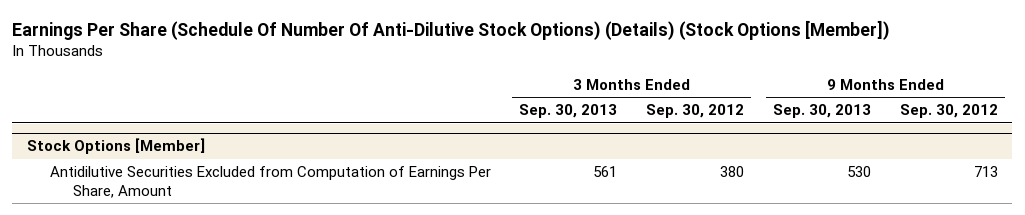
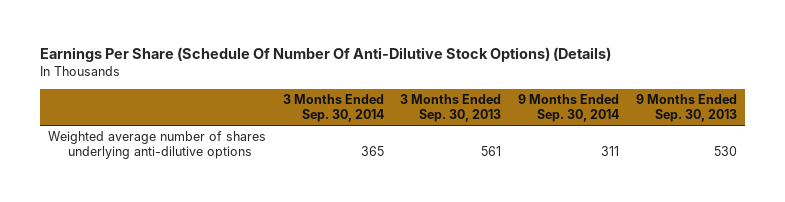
- Earnings Per Share (Schedule Of Number Of Anti-Dilutive Stock Options) (Details) (Stock Options [Member])
+ Earnings Per Share (Schedule Of Number Of Anti-Dilutive Stock Options) (Details)
- | 3 Months Ended Sep. 30, 2013 | 3 Months Ended Sep. 30, 2012 | 9 Months Ended Sep. 30, 2013 | 9 Months Ended Sep. 30, 2012
+ | 3 Months Ended Sep. 30, 2014 | 3 Months Ended Sep. 30, 2013 | 9 Months Ended Sep. 30, 2014 | 9 Months Ended Sep. 30, 2013
- Stock Options [Member]
- Antidilutive Securities Excluded from Computation of Earnings Per Share, Amount | 561 | 380 | 530 | 713
+ Weighted average number of shares underlying anti-dilutive options | 365 | 561 | 311 | 530

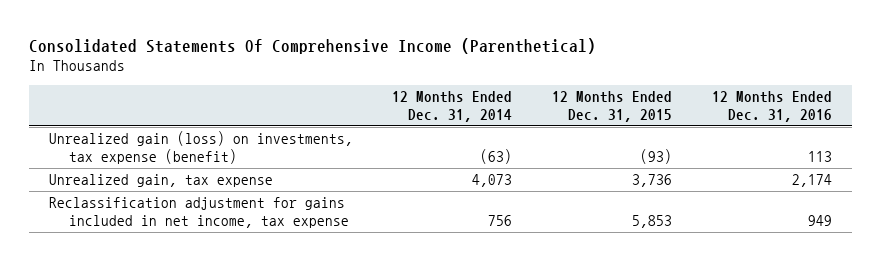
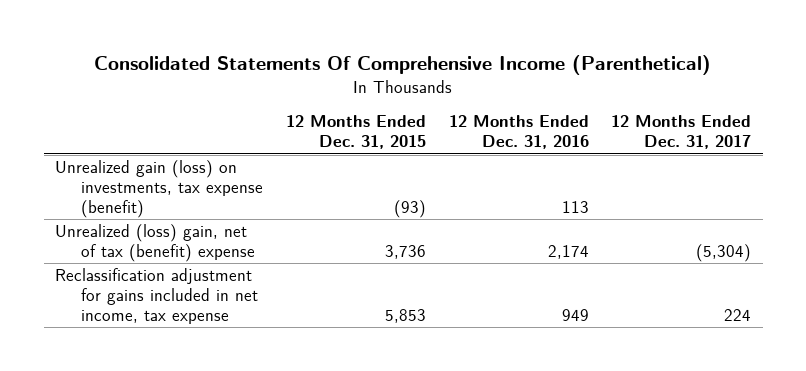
- | 12 Months Ended Dec. 31, 2014 | 12 Months Ended Dec. 31, 2015 | 12 Months Ended Dec. 31, 2016
+ | 12 Months Ended Dec. 31, 2015 | 12 Months Ended Dec. 31, 2016 | 12 Months Ended Dec. 31, 2017
- Unrealized gain, tax expense | 4,073 | 3,736 | 2,174
+ Unrealized (loss) gain, net of tax (benefit) expense | 3,736 | 2,174 | (5,304)

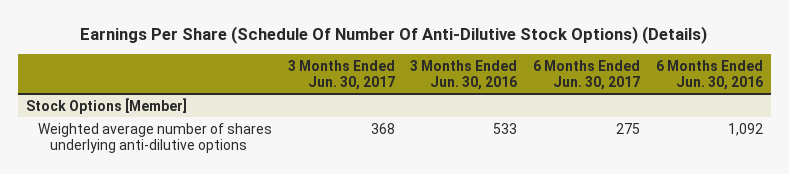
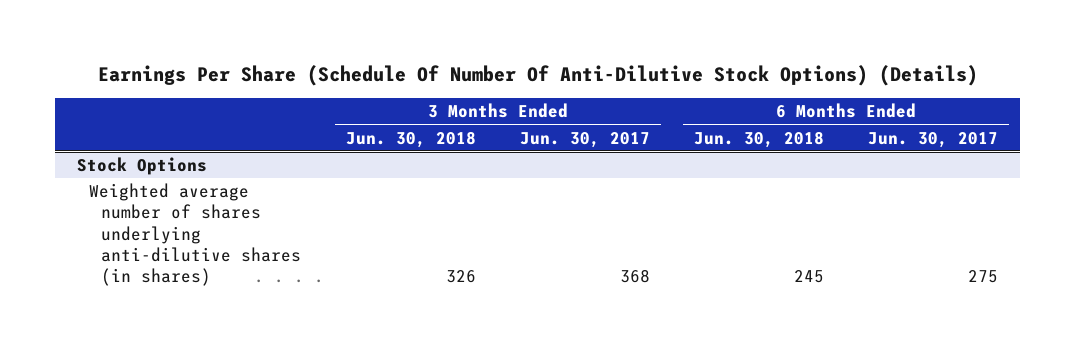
- | 3 Months Ended Jun. 30, 2017 | 3 Months Ended Jun. 30, 2016 | 6 Months Ended Jun. 30, 2017 | 6 Months Ended Jun. 30, 2016
+ | 3 Months Ended Jun. 30, 2018 | 3 Months Ended Jun. 30, 2017 | 6 Months Ended Jun. 30, 2018 | 6 Months Ended Jun. 30, 2017
- Stock Options [Member]
- Weighted average number of shares underlying anti-dilutive options | 368 | 533 | 275 | 1,092
+ Stock Options
+ Weighted average number of shares underlying anti-dilutive shares (in shares) | 326 | 368 | 245 | 275

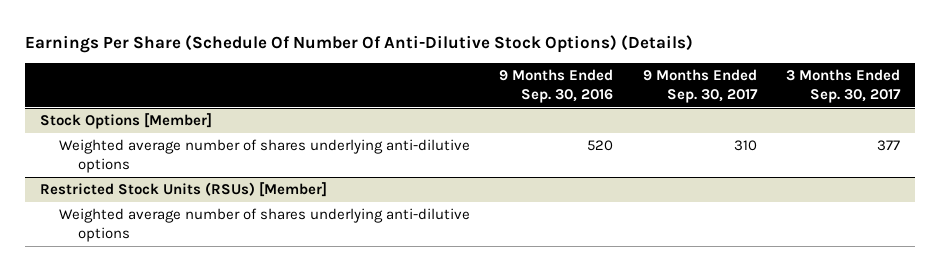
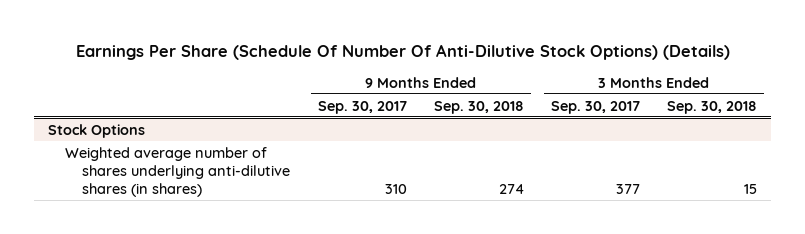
- | 9 Months Ended Sep. 30, 2016 | 9 Months Ended Sep. 30, 2017 | 3 Months Ended Sep. 30, 2017
+ | 9 Months Ended Sep. 30, 2017 | 9 Months Ended Sep. 30, 2018 | 3 Months Ended Sep. 30, 2017 | 3 Months Ended Sep. 30, 2018
- Stock Options [Member]
- Weighted average number of shares underlying anti-dilutive options | 520 | 310 | 377
- Restricted Stock Units (RSUs) [Member]
- Weighted average number of shares underlying anti-dilutive options
+ Stock Options
+ Weighted average number of shares underlying anti-dilutive shares (in shares) | 310 | 274 | 377 | 15

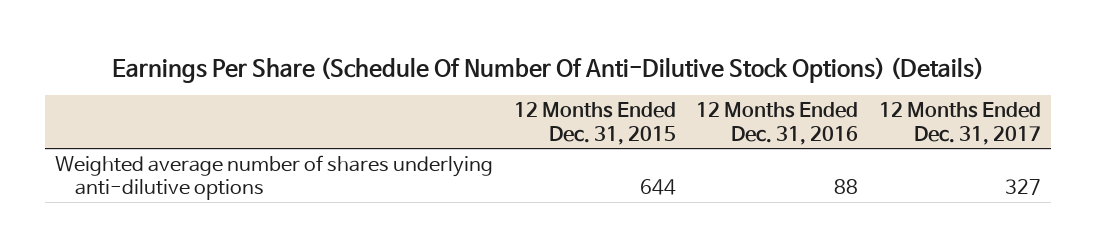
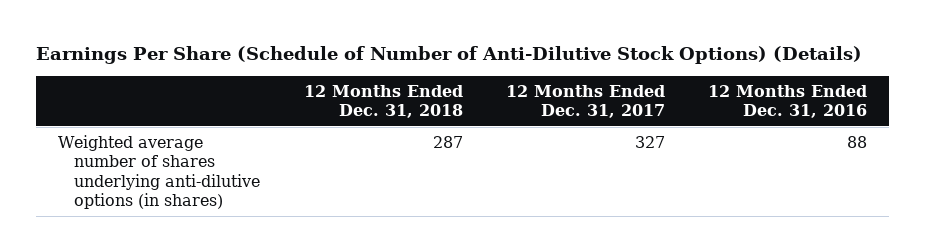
- Earnings Per Share (Schedule Of Number Of Anti-Dilutive Stock Options) (Details)
+ Earnings Per Share (Schedule of Number of Anti-Dilutive Stock Options) (Details)
- | 12 Months Ended Dec. 31, 2015 | 12 Months Ended Dec. 31, 2016 | 12 Months Ended Dec. 31, 2017
+ | 12 Months Ended Dec. 31, 2018 | 12 Months Ended Dec. 31, 2017 | 12 Months Ended Dec. 31, 2016
- Weighted average number of shares underlying anti-dilutive options | 644 | 88 | 327
+ Weighted average number of shares underlying anti-dilutive options (in shares) | 287 | 327 | 88

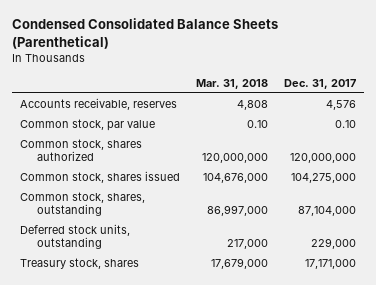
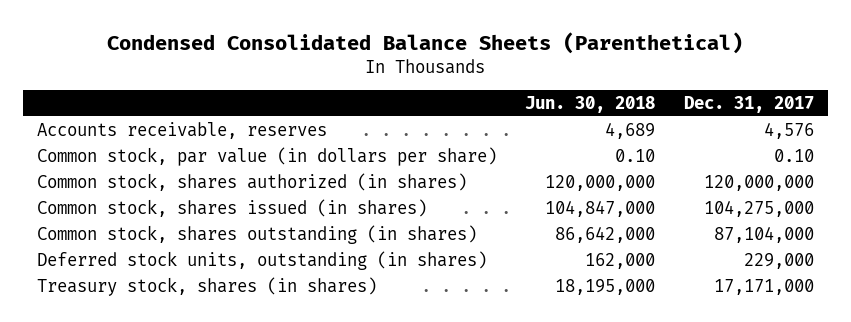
- | Mar. 31, 2018 | Dec. 31, 2017
+ | Jun. 30, 2018 | Dec. 31, 2017
- Common stock, par value | 0.10 | 0.10
- Common stock, shares authorized | 120,000,000 | 120,000,000
- Common stock, shares issued | 104,676,000 | 104,275,000
- Common stock, shares, outstanding | 86,997,000 | 87,104,000
- Deferred stock units, outstanding | 217,000 | 229,000
- Treasury stock, shares | 17,679,000 | 17,171,000
+ Common stock, par value (in dollars per share) | 0.10 | 0.10
+ Common stock, shares authorized (in shares) | 120,000,000 | 120,000,000
+ Common stock, shares issued (in shares) | 104,847,000 | 104,275,000
+ Common stock, shares outstanding (in shares) | 86,642,000 | 87,104,000
+ Deferred stock units, outstanding (in shares) | 162,000 | 229,000
+ Treasury stock, shares (in shares) | 18,195,000 | 17,171,000

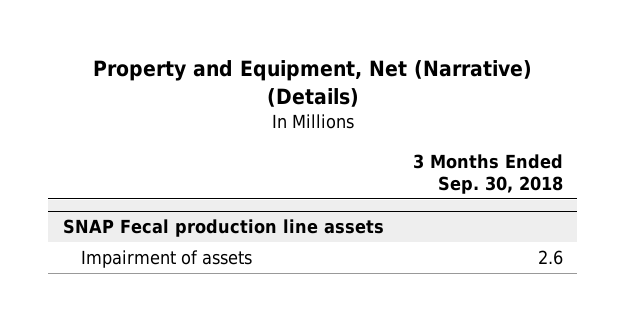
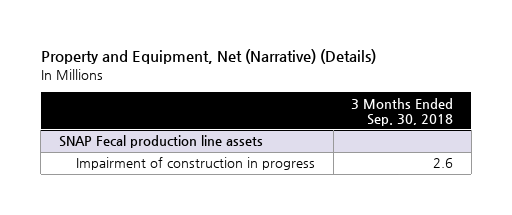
@ SNAP Fecal production line assets
- Impairment of assets | 2.6
+ Impairment of construction in progress | 2.6

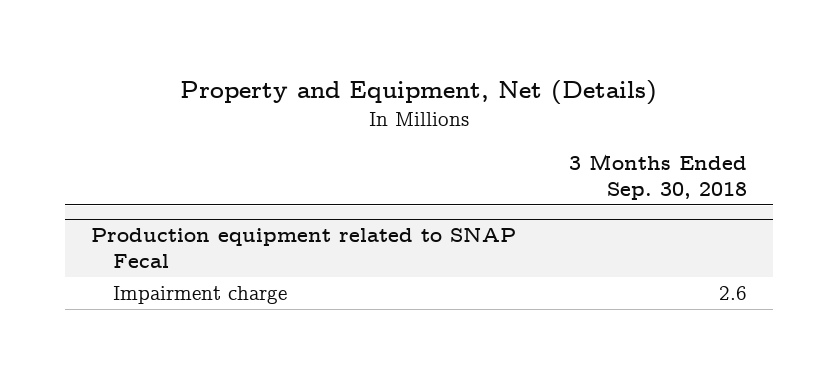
- Property and Equipment, Net (Narrative) (Details)
+ Property and Equipment, Net (Details)
- SNAP Fecal production line assets
- Impairment of construction in progress | 2.6
+ Production equipment related to SNAP Fecal
+ Impairment charge | 2.6

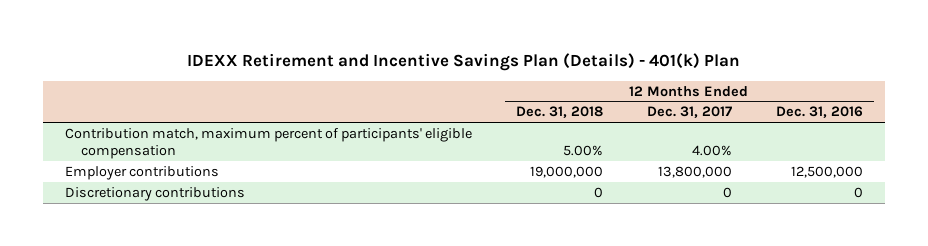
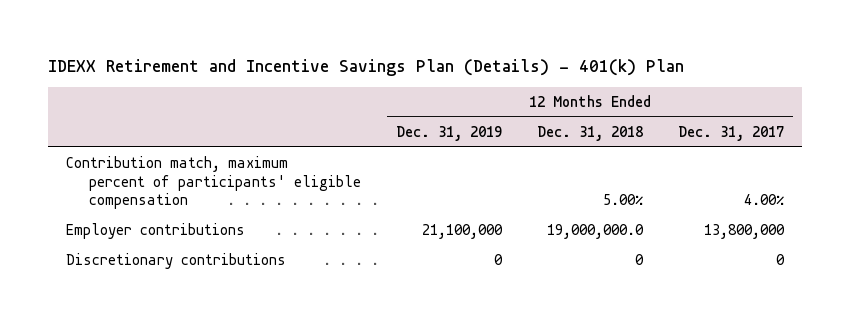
- | 12 Months Ended Dec. 31, 2018 | 12 Months Ended Dec. 31, 2017 | 12 Months Ended Dec. 31, 2016
+ | 12 Months Ended Dec. 31, 2019 | 12 Months Ended Dec. 31, 2018 | 12 Months Ended Dec. 31, 2017
- Employer contributions | 19,000,000 | 13,800,000 | 12,500,000
+ Employer contributions | 21,100,000 | 19,000,000.0 | 13,800,000

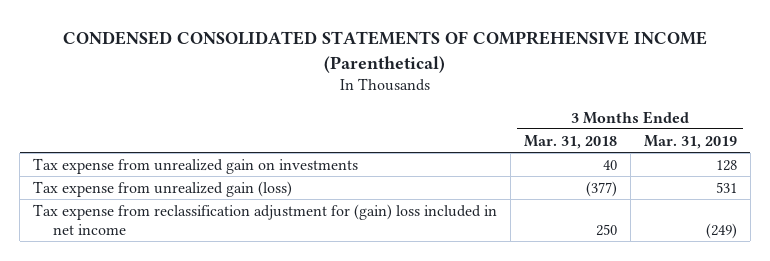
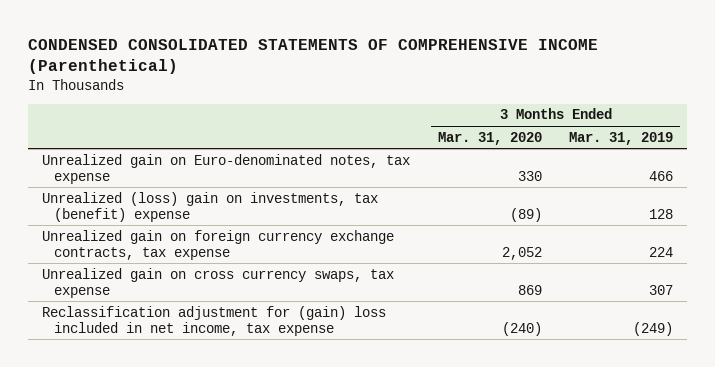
- | 3 Months Ended Mar. 31, 2018 | 3 Months Ended Mar. 31, 2019
+ | 3 Months Ended Mar. 31, 2020 | 3 Months Ended Mar. 31, 2019
- Tax expense from unrealized gain on investments | 40 | 128
- Tax expense from unrealized gain (loss) | (377) | 531
- Tax expense from reclassification adjustment for (gain) loss included in net income | 250 | (249)
+ Unrealized gain on Euro-denominated notes, tax expense | 330 | 466
+ Unrealized (loss) gain on investments, tax (benefit) expense | (89) | 128
+ Unrealized gain on foreign currency exchange contracts, tax expense | 2,052 | 224
+ Unrealized gain on cross currency swaps, tax expense | 869 | 307
+ Reclassification adjustment for (gain) loss included in net income, tax expense | (240) | (249)

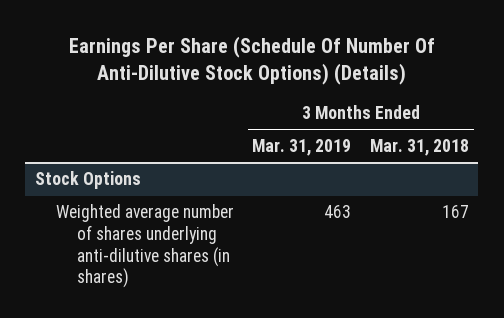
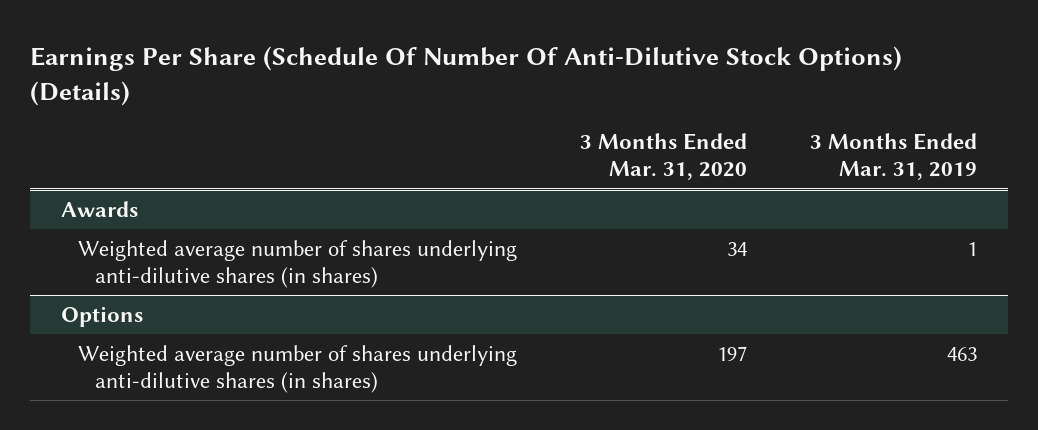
- | 3 Months Ended Mar. 31, 2019 | 3 Months Ended Mar. 31, 2018
+ | 3 Months Ended Mar. 31, 2020 | 3 Months Ended Mar. 31, 2019
- Stock Options
+ Awards
+ Weighted average number of shares underlying anti-dilutive shares (in shares) | 34 | 1
+ Options

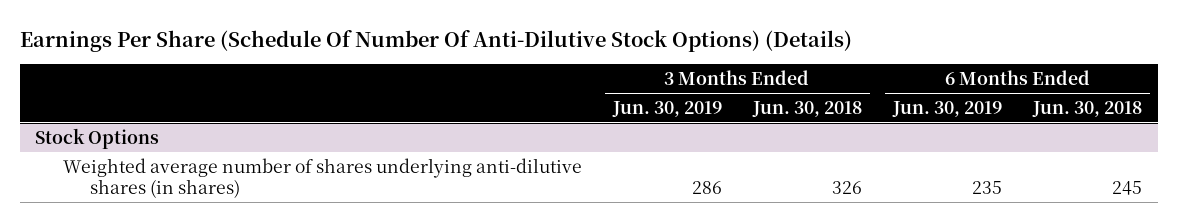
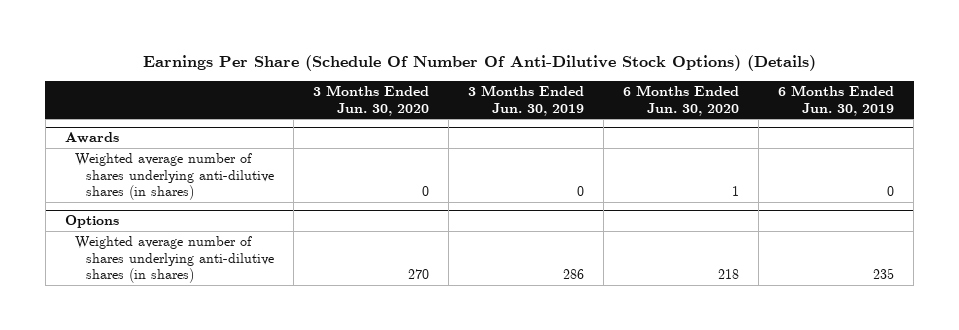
- | 3 Months Ended Jun. 30, 2019 | 3 Months Ended Jun. 30, 2018 | 6 Months Ended Jun. 30, 2019 | 6 Months Ended Jun. 30, 2018
+ | 3 Months Ended Jun. 30, 2020 | 3 Months Ended Jun. 30, 2019 | 6 Months Ended Jun. 30, 2020 | 6 Months Ended Jun. 30, 2019
- Stock Options
+ Awards
+ Weighted average number of shares underlying anti-dilutive shares (in shares) | 0 | 0 | 1 | 0
+ Options

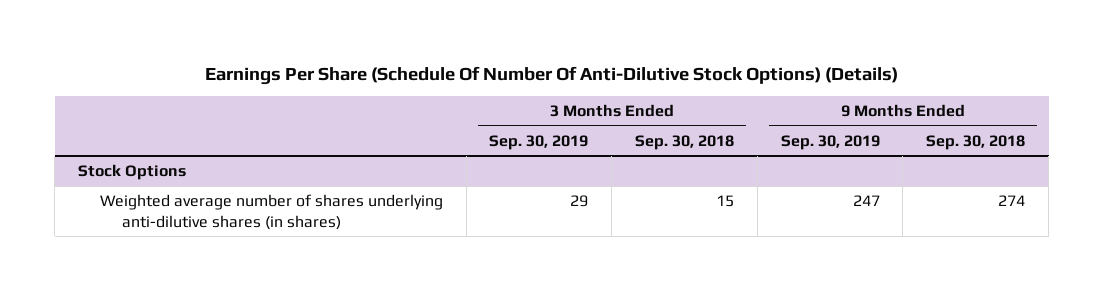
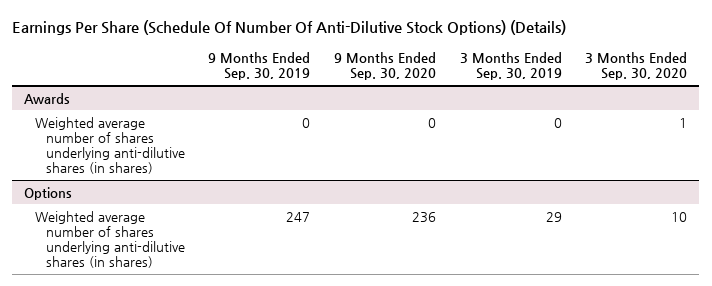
- | 3 Months Ended Sep. 30, 2019 | 3 Months Ended Sep. 30, 2018 | 9 Months Ended Sep. 30, 2019 | 9 Months Ended Sep. 30, 2018
+ | 9 Months Ended Sep. 30, 2019 | 9 Months Ended Sep. 30, 2020 | 3 Months Ended Sep. 30, 2019 | 3 Months Ended Sep. 30, 2020
- Stock Options
+ Awards
+ Weighted average number of shares underlying anti-dilutive shares (in shares) | 0 | 0 | 0 | 1
+ Options

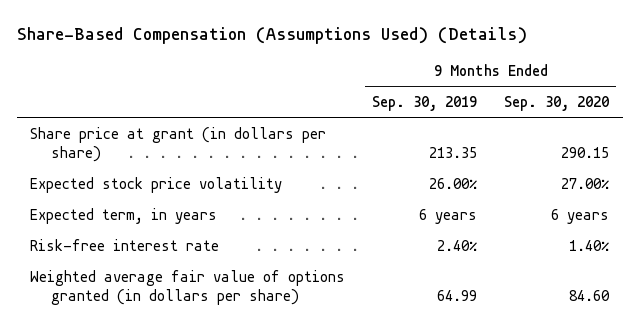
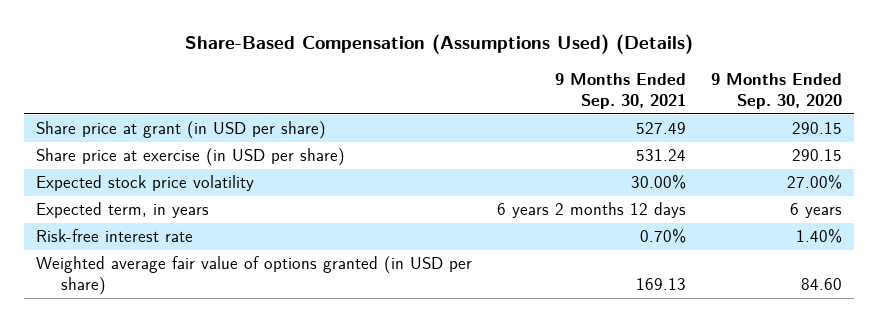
- | 9 Months Ended Sep. 30, 2019 | 9 Months Ended Sep. 30, 2020
+ | 9 Months Ended Sep. 30, 2021 | 9 Months Ended Sep. 30, 2020
- Share price at grant (in dollars per share) | 213.35 | 290.15
+ Share price at grant (in USD per share) | 527.49 | 290.15
+ Share price at exercise (in USD per share) | 531.24 | 290.15
- Weighted average fair value of options granted (in dollars per share) | 64.99 | 84.60
+ Weighted average fair value of options granted (in USD per share) | 169.13 | 84.60

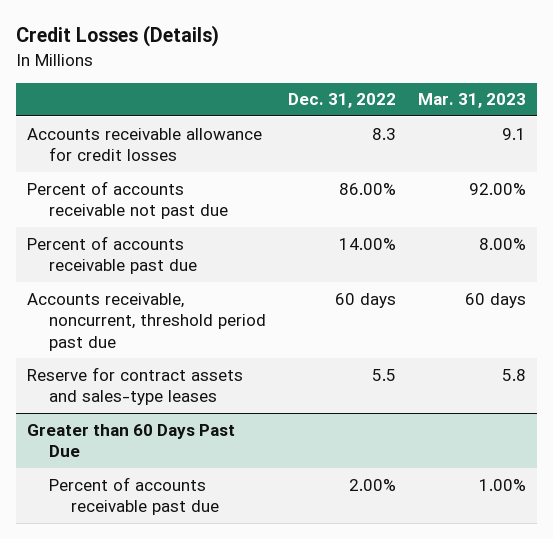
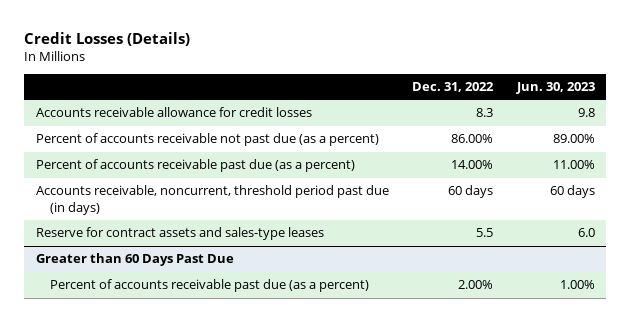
- | Dec. 31, 2022 | Mar. 31, 2023
+ | Dec. 31, 2022 | Jun. 30, 2023
- Percent of accounts receivable not past due | 86.00% | 92.00%
- Percent of accounts receivable past due | 14.00% | 8.00%
- Accounts receivable, noncurrent, threshold period past due | 60 days | 60 days
+ Percent of accounts receivable not past due (as a percent) | 86.00% | 89.00%
+ Percent of accounts receivable past due (as a percent) | 14.00% | 11.00%
+ Accounts receivable, noncurrent, threshold period past due (in days) | 60 days | 60 days
@ Greater than 60 Days Past Due
- Percent of accounts receivable past due | 2.00% | 1.00%
+ Percent of accounts receivable past due (as a percent) | 2.00% | 1.00%

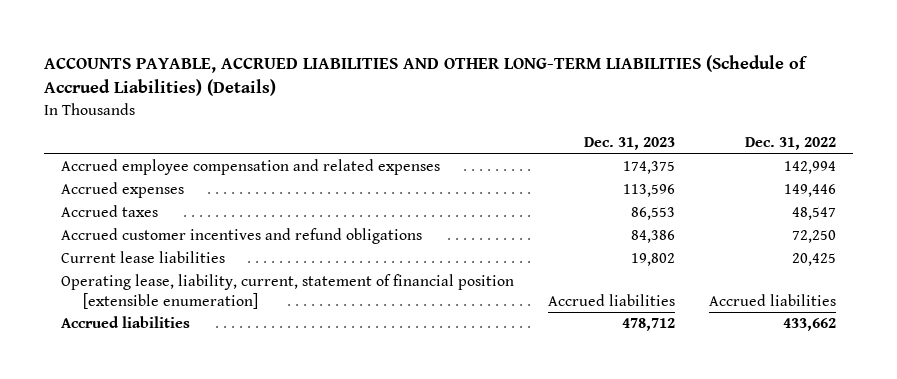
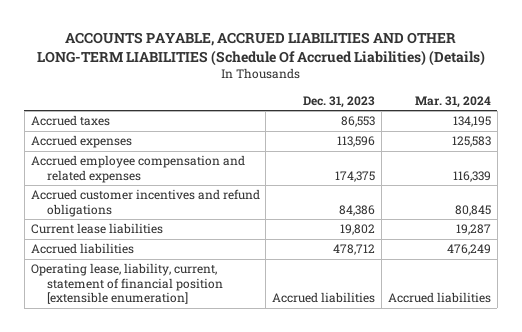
- ACCOUNTS PAYABLE, ACCRUED LIABILITIES AND OTHER LONG-TERM LIABILITIES (Schedule of Accrued Liabilities) (Details)
+ ACCOUNTS PAYABLE, ACCRUED LIABILITIES AND OTHER LONG-TERM LIABILITIES (Schedule Of Accrued Liabilities) (Details)
- | Dec. 31, 2023 | Dec. 31, 2022
+ | Dec. 31, 2023 | Mar. 31, 2024
moved down: Accrued expenses | 113,596 | 125,583
moved down: Accrued employee compensation and related expenses | 174,375 | 116,339
moved down: Operating lease, liability, current, statement of financial position [extensible enumeration] | Accrued liabilities | Accrued liabilities

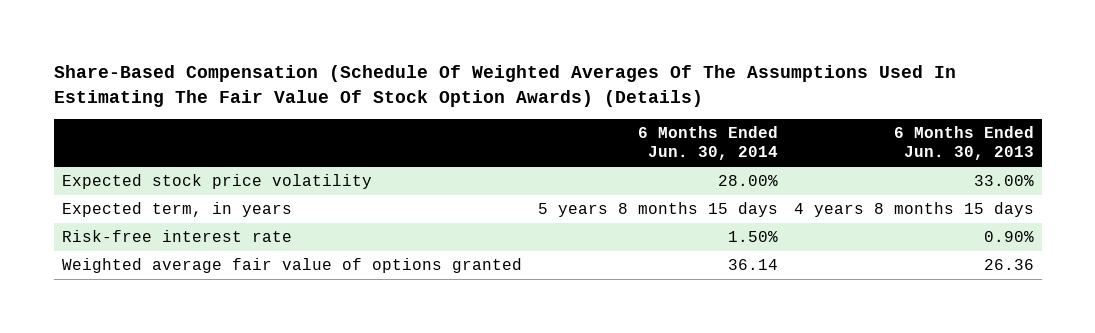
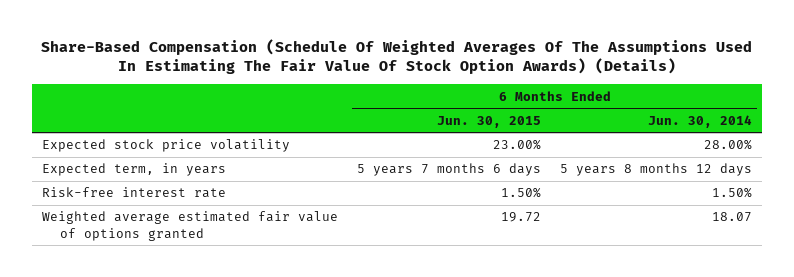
- | 6 Months Ended Jun. 30, 2014 | 6 Months Ended Jun. 30, 2013
+ | 6 Months Ended Jun. 30, 2015 | 6 Months Ended Jun. 30, 2014
- Expected term, in years | 5 years 8 months 15 days | 4 years 8 months 15 days
+ Expected term, in years | 5 years 7 months 6 days | 5 years 8 months 12 days
- Weighted average fair value of options granted | 36.14 | 26.36
+ Weighted average estimated fair value of options granted | 19.72 | 18.07

